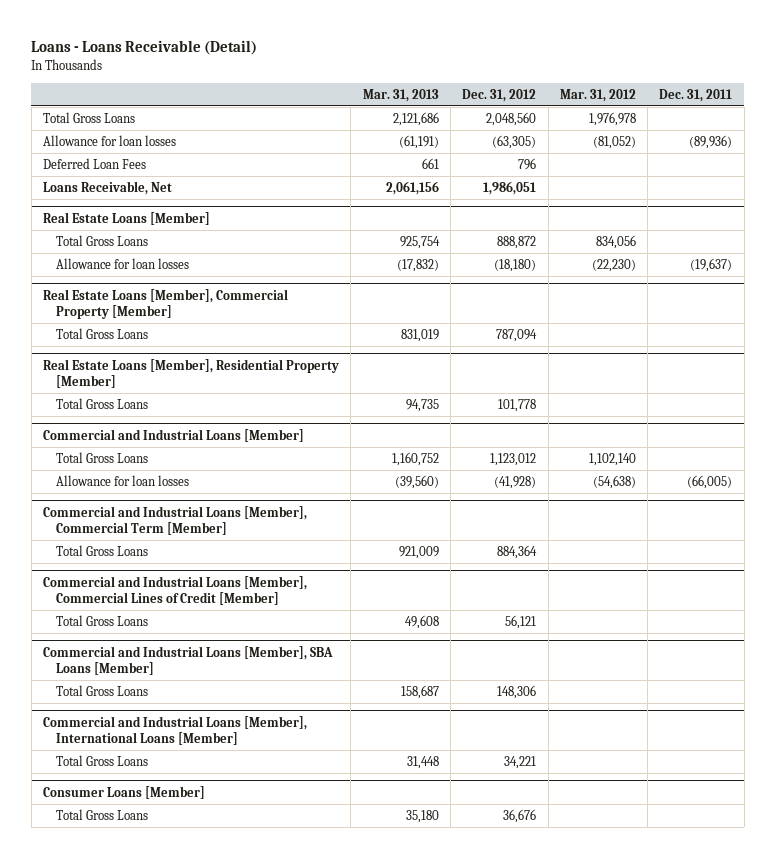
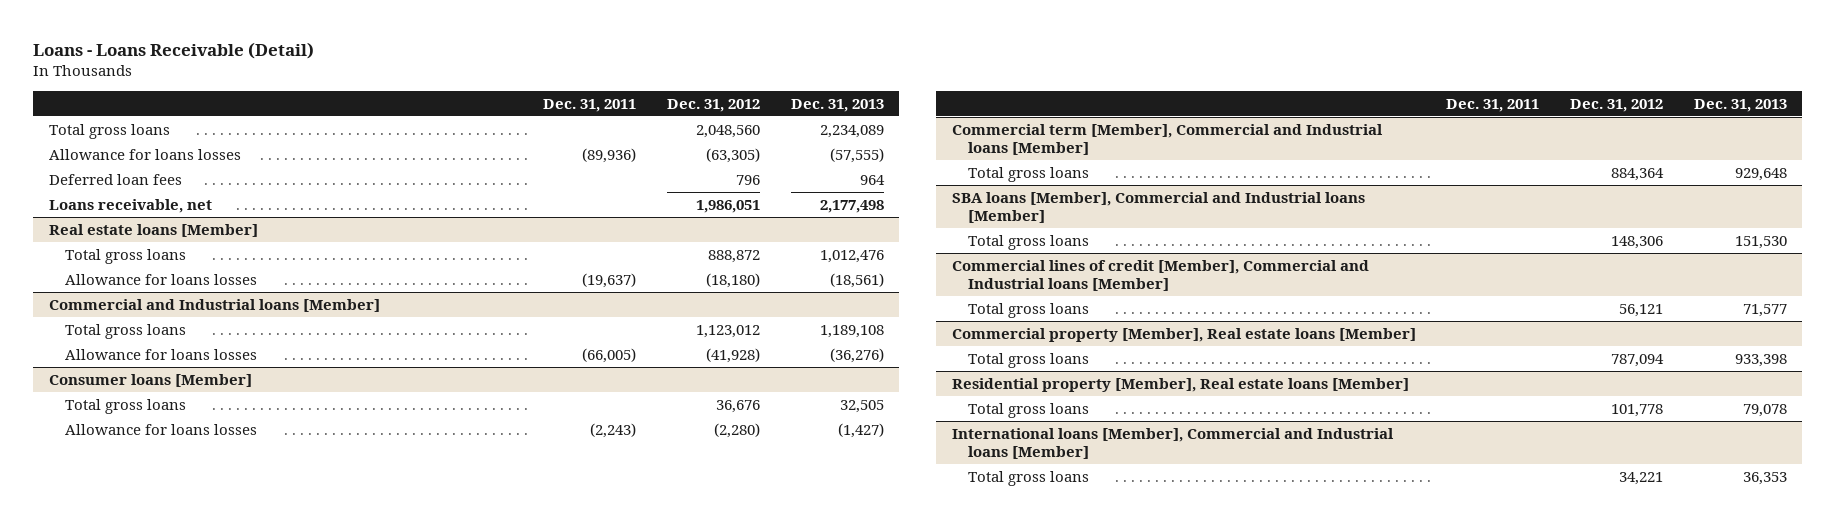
- | Mar. 31, 2013 | Dec. 31, 2012 | Mar. 31, 2012 | Dec. 31, 2011
+ | Dec. 31, 2011 | Dec. 31, 2012 | Dec. 31, 2013
- Total Gross Loans | 2,121,686 | 2,048,560 | 1,976,978 |
- Allowance for loan losses | (61,191) | (63,305) | (81,052) | (89,936)
- Deferred Loan Fees | 661 | 796 | |
- Loans Receivable, Net | 2,061,156 | 1,986,051 | |
- Real Estate Loans [Member]
- Total Gross Loans | 925,754 | 888,872 | 834,056 |
- Allowance for loan losses | (17,832) | (18,180) | (22,230) | (19,637)
- Real Estate Loans [Member], Commercial Property [Member]
- Total Gross Loans | 831,019 | 787,094 | |
- Real Estate Loans [Member], Residential Property [Member]
- Total Gross Loans | 94,735 | 101,778 | |
- Commercial and Industrial Loans [Member]
- Total Gross Loans | 1,160,752 | 1,123,012 | 1,102,140 |
- Allowance for loan losses | (39,560) | (41,928) | (54,638) | (66,005)
- Commercial and Industrial Loans [Member], Commercial Term [Member]
- Total Gross Loans | 921,009 | 884,364 | |
- Commercial and Industrial Loans [Member], Commercial Lines of Credit [Member]
- Total Gross Loans | 49,608 | 56,121 | |
- Commercial and Industrial Loans [Member], SBA Loans [Member]
- Total Gross Loans | 158,687 | 148,306 | |
- Commercial and Industrial Loans [Member], International Loans [Member]
- Total Gross Loans | 31,448 | 34,221 | |
- Consumer Loans [Member]
- Total Gross Loans | 35,180 | 36,676 | |
+ Total gross loans | | 2,048,560 | 2,234,089
+ Allowance for loans losses | (89,936) | (63,305) | (57,555)
+ Deferred loan fees | | 796 | 964
+ Loans receivable, net | | 1,986,051 | 2,177,498
+ Real estate loans [Member]
+ Total gross loans | | 888,872 | 1,012,476
+ Allowance for loans losses | (19,637) | (18,180) | (18,561)
+ Commercial and Industrial loans [Member]
+ Total gross loans | | 1,123,012 | 1,189,108
+ Allowance for loans losses | (66,005) | (41,928) | (36,276)
+ Consumer loans [Member]
+ Total gross loans | | 36,676 | 32,505
+ Allowance for loans losses | (2,243) | (2,280) | (1,427)
+ Commercial term [Member], Commercial and Industrial loans [Member]
+ Total gross loans | | 884,364 | 929,648
+ SBA loans [Member], Commercial and Industrial loans [Member]
+ Total gross loans | | 148,306 | 151,530
+ Commercial lines of credit [Member], Commercial and Industrial loans [Member]
+ Total gross loans | | 56,121 | 71,577
+ Commercial property [Member], Real estate loans [Member]
+ Total gross loans | | 787,094 | 933,398
+ Residential property [Member], Real estate loans [Member]
+ Total gross loans | | 101,778 | 79,078
+ International loans [Member], Commercial and Industrial loans [Member]
+ Total gross loans | | 34,221 | 36,353

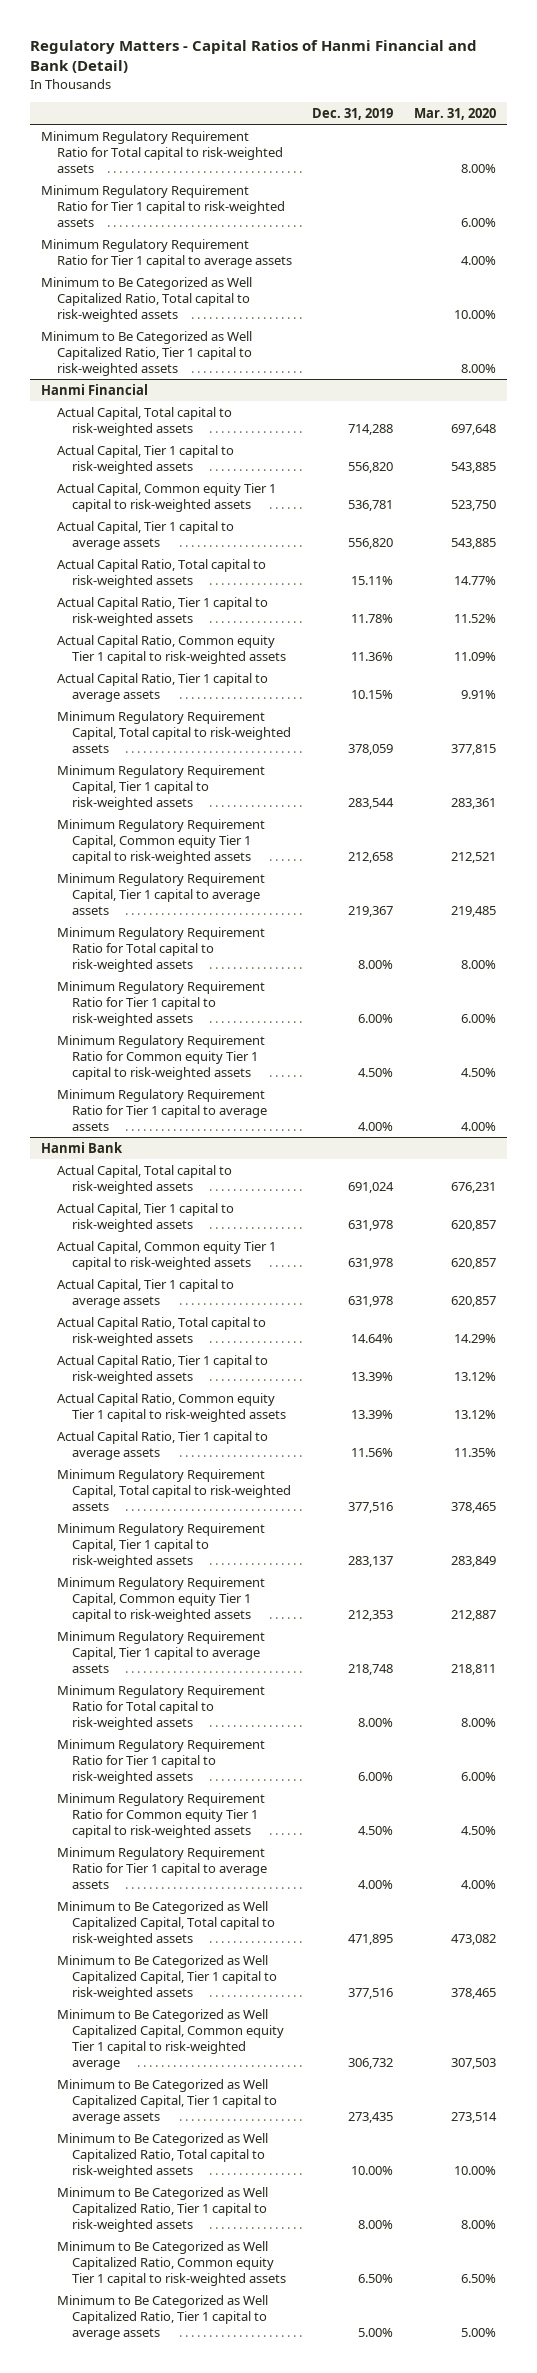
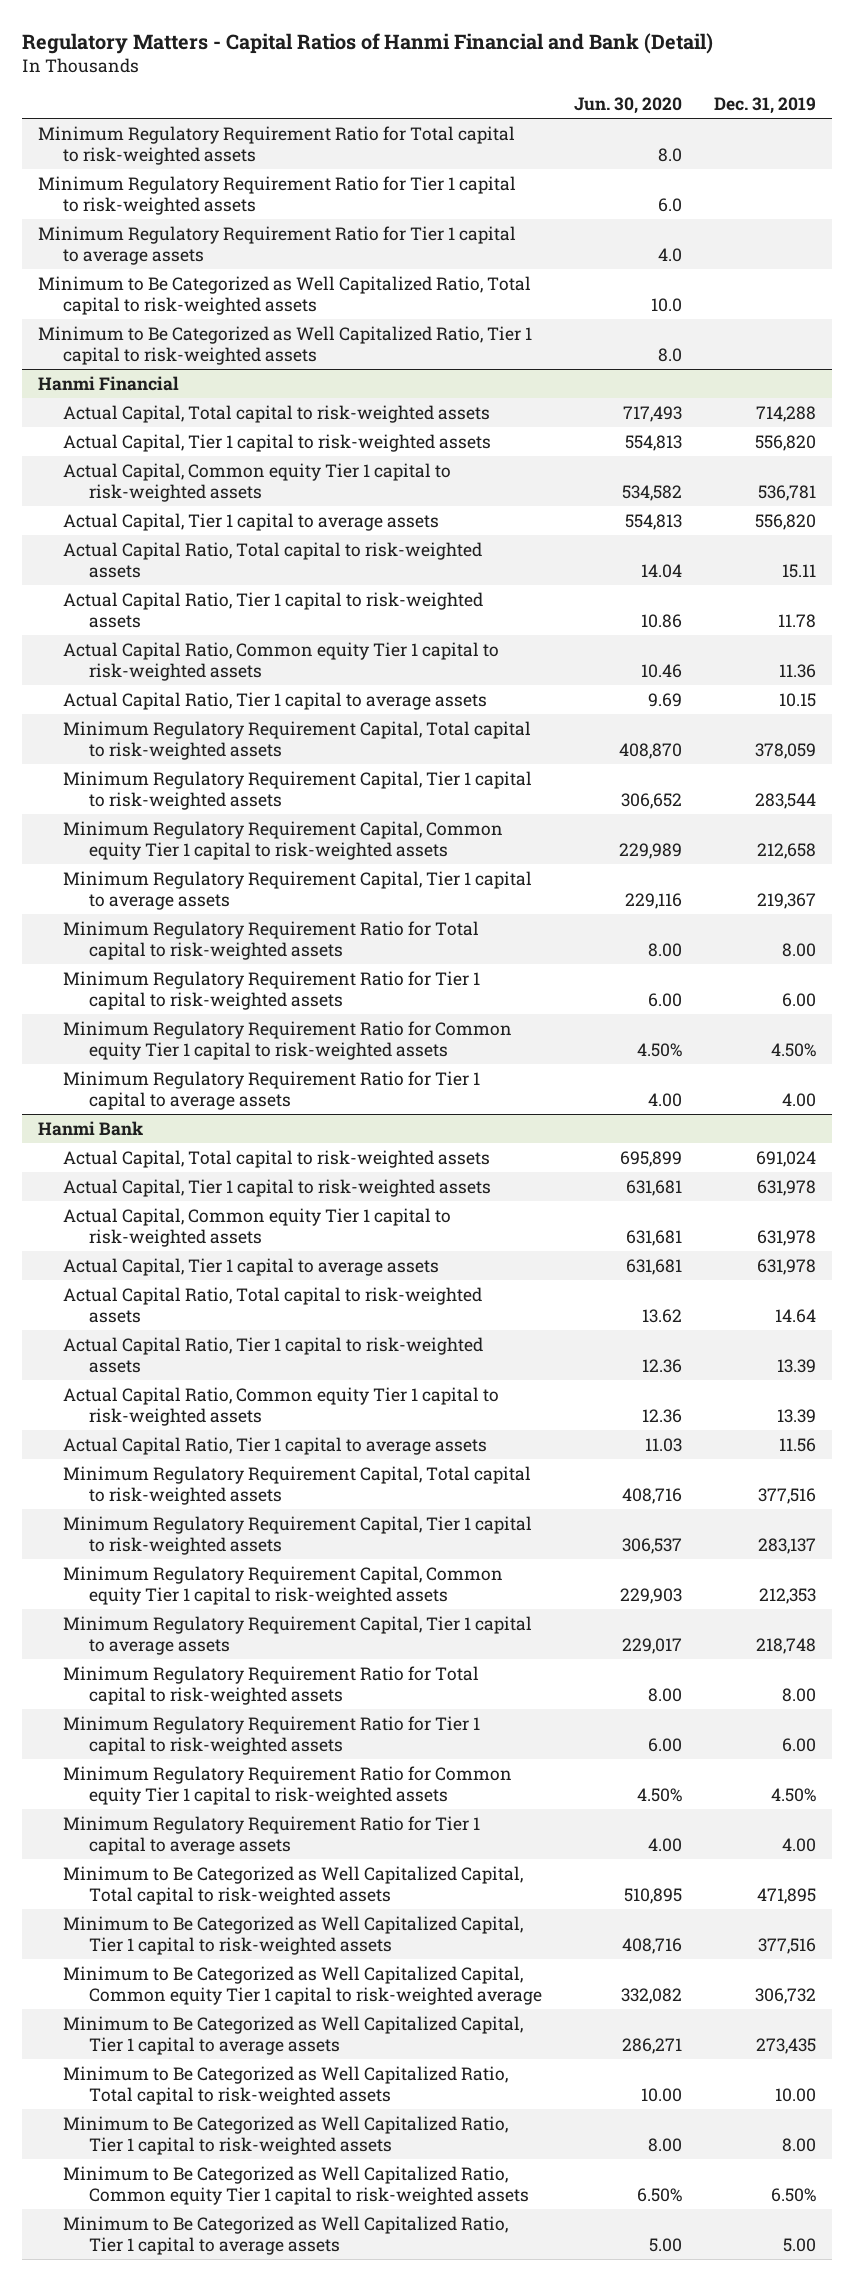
- | Dec. 31, 2019 | Mar. 31, 2020
+ | Jun. 30, 2020 | Dec. 31, 2019
@ Hanmi Financial
- Actual Capital Ratio, Total capital to risk-weighted assets | 15.11% | 14.77%
- Actual Capital Ratio, Tier 1 capital to risk-weighted assets | 11.78% | 11.52%
- Actual Capital Ratio, Common equity Tier 1 capital to risk-weighted assets | 11.36% | 11.09%
- Actual Capital Ratio, Tier 1 capital to average assets | 10.15% | 9.91%
+ Actual Capital Ratio, Total capital to risk-weighted assets | 14.04 | 15.11
+ Actual Capital Ratio, Tier 1 capital to risk-weighted assets | 10.86 | 11.78
+ Actual Capital Ratio, Common equity Tier 1 capital to risk-weighted assets | 10.46 | 11.36
+ Actual Capital Ratio, Tier 1 capital to average assets | 9.69 | 10.15
- Minimum Regulatory Requirement Ratio for Total capital to risk-weighted assets | 8.00% | 8.00%
- Minimum Regulatory Requirement Ratio for Tier 1 capital to risk-weighted assets | 6.00% | 6.00%
+ Minimum Regulatory Requirement Ratio for Total capital to risk-weighted assets | 8.00 | 8.00
+ Minimum Regulatory Requirement Ratio for Tier 1 capital to risk-weighted assets | 6.00 | 6.00
- Minimum Regulatory Requirement Ratio for Tier 1 capital to average assets | 4.00% | 4.00%
+ Minimum Regulatory Requirement Ratio for Tier 1 capital to average assets | 4.00 | 4.00
@ Hanmi Bank
- Actual Capital Ratio, Total capital to risk-weighted assets | 14.64% | 14.29%
- Actual Capital Ratio, Tier 1 capital to risk-weighted assets | 13.39% | 13.12%
- Actual Capital Ratio, Common equity Tier 1 capital to risk-weighted assets | 13.39% | 13.12%
- Actual Capital Ratio, Tier 1 capital to average assets | 11.56% | 11.35%
+ Actual Capital Ratio, Total capital to risk-weighted assets | 13.62 | 14.64
+ Actual Capital Ratio, Tier 1 capital to risk-weighted assets | 12.36 | 13.39
+ Actual Capital Ratio, Common equity Tier 1 capital to risk-weighted assets | 12.36 | 13.39
+ Actual Capital Ratio, Tier 1 capital to average assets | 11.03 | 11.56
- Minimum Regulatory Requirement Ratio for Total capital to risk-weighted assets | 8.00% | 8.00%
- Minimum Regulatory Requirement Ratio for Tier 1 capital to risk-weighted assets | 6.00% | 6.00%
+ Minimum Regulatory Requirement Ratio for Total capital to risk-weighted assets | 8.00 | 8.00
+ Minimum Regulatory Requirement Ratio for Tier 1 capital to risk-weighted assets | 6.00 | 6.00
- Minimum Regulatory Requirement Ratio for Tier 1 capital to average assets | 4.00% | 4.00%
+ Minimum Regulatory Requirement Ratio for Tier 1 capital to average assets | 4.00 | 4.00
- Minimum to Be Categorized as Well Capitalized Ratio, Total capital to risk-weighted assets | 10.00% | 10.00%
- Minimum to Be Categorized as Well Capitalized Ratio, Tier 1 capital to risk-weighted assets | 8.00% | 8.00%
+ Minimum to Be Categorized as Well Capitalized Ratio, Total capital to risk-weighted assets | 10.00 | 10.00
+ Minimum to Be Categorized as Well Capitalized Ratio, Tier 1 capital to risk-weighted assets | 8.00 | 8.00
- Minimum to Be Categorized as Well Capitalized Ratio, Tier 1 capital to average assets | 5.00% | 5.00%
+ Minimum to Be Categorized as Well Capitalized Ratio, Tier 1 capital to average assets | 5.00 | 5.00

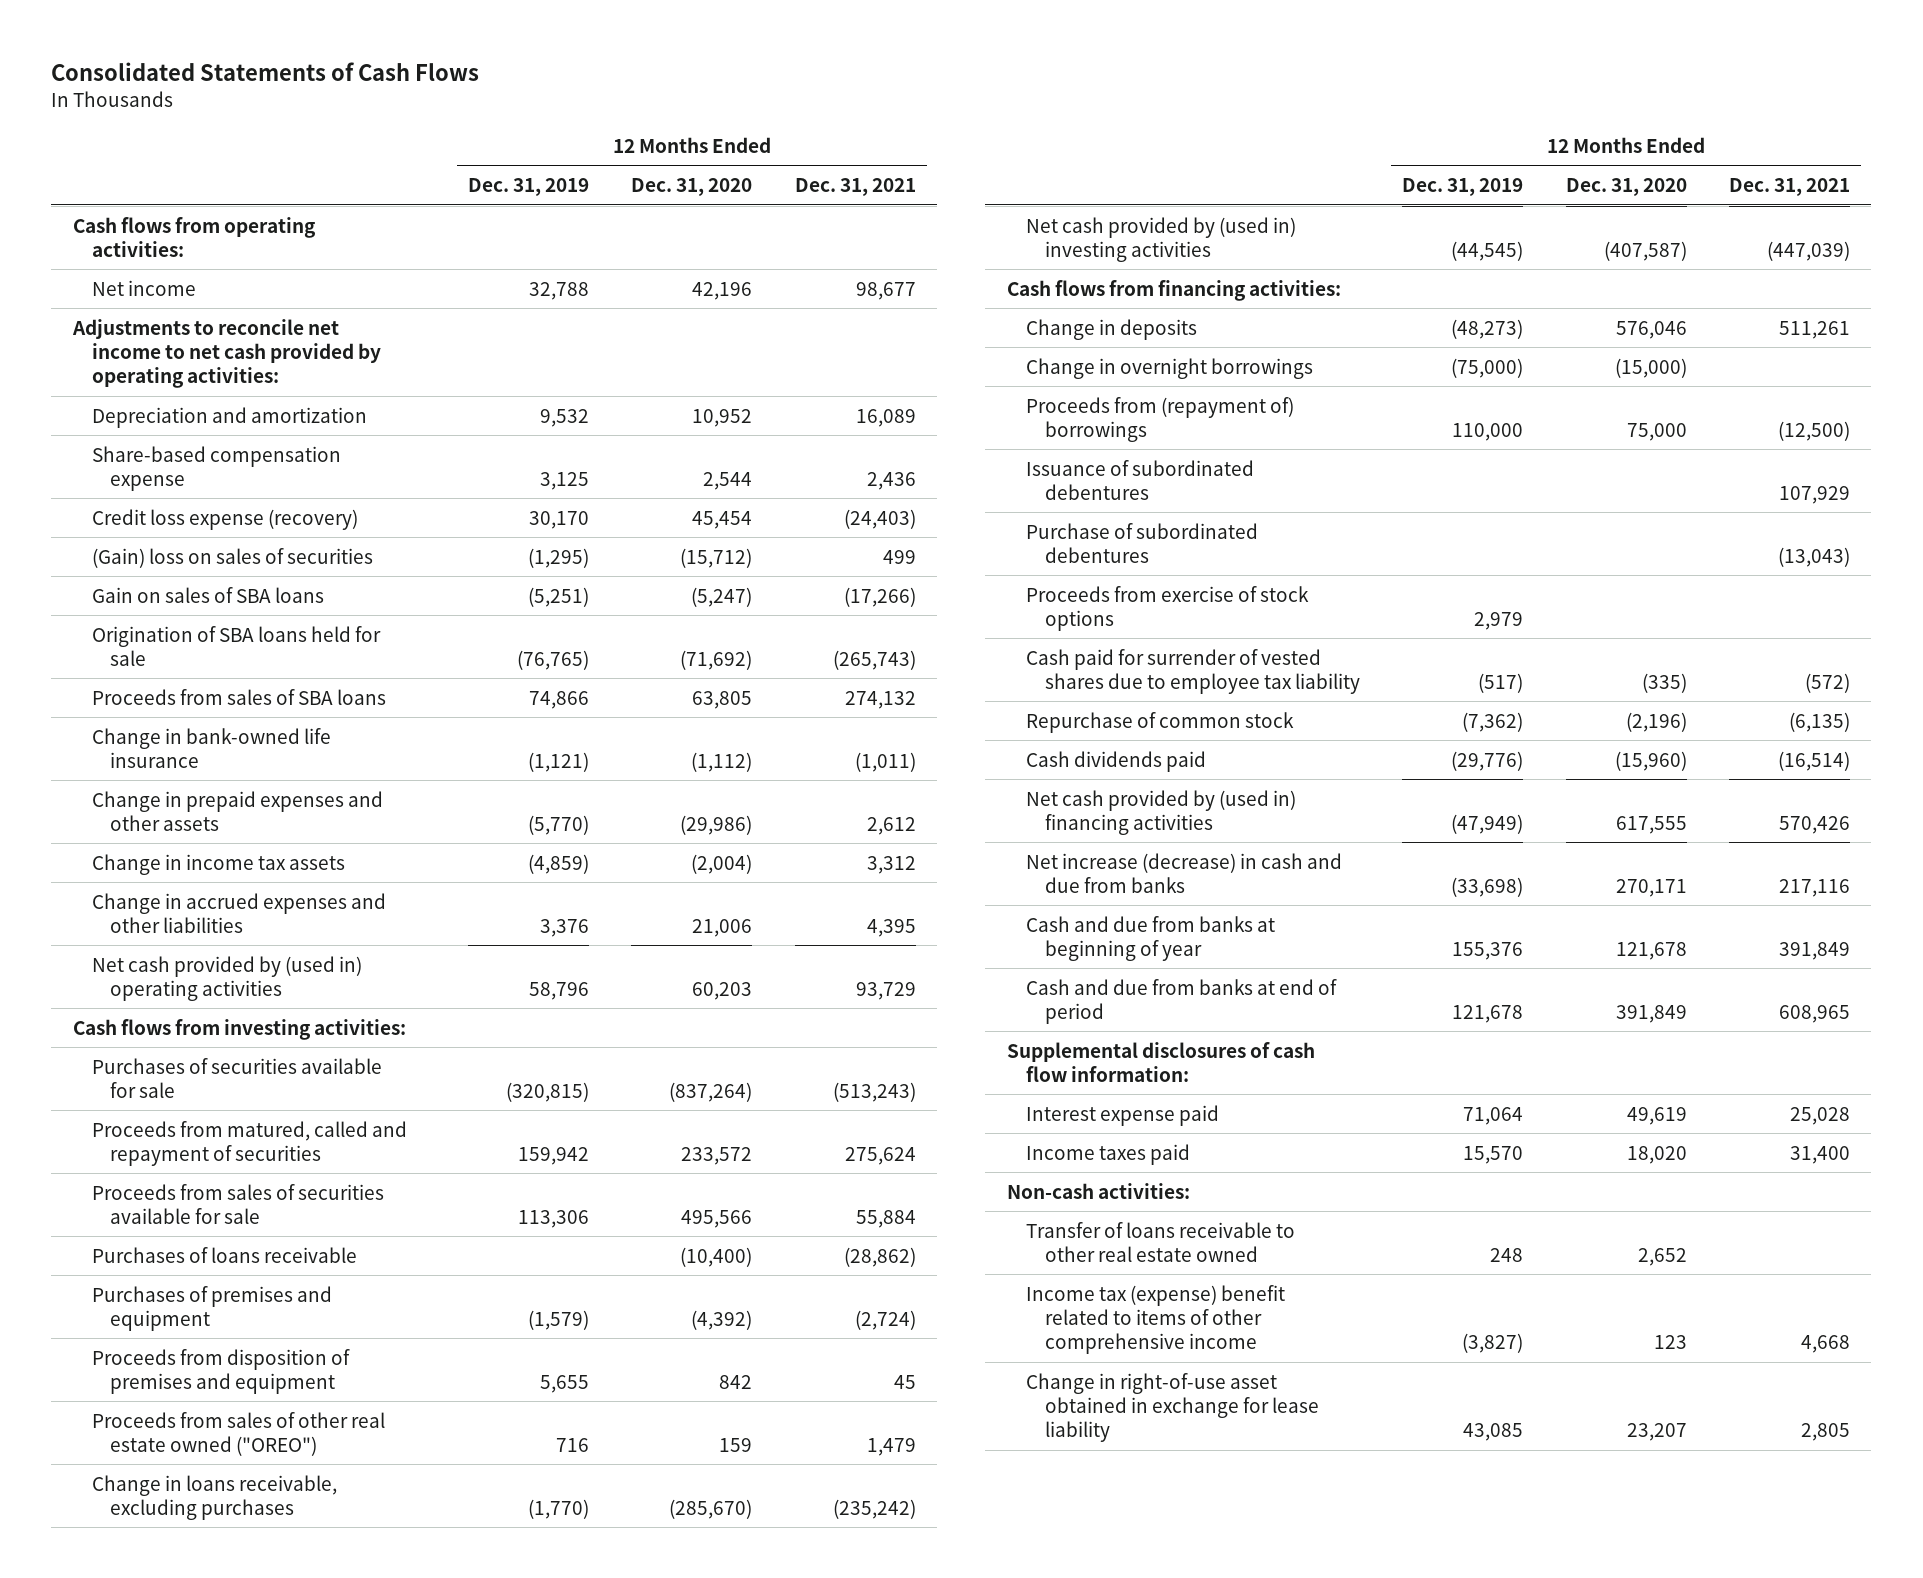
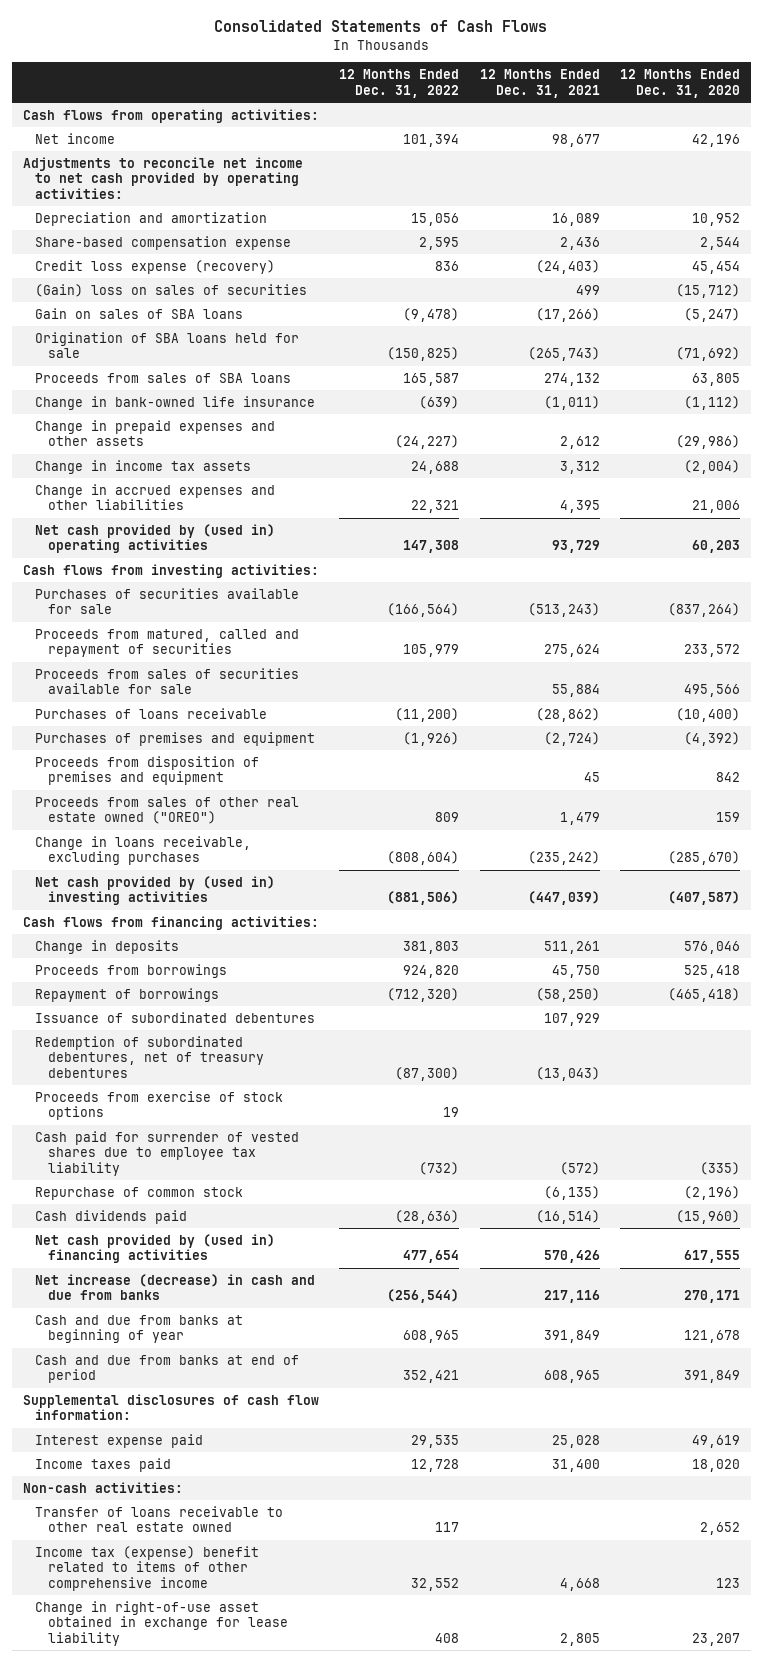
- | 12 Months Ended Dec. 31, 2019 | 12 Months Ended Dec. 31, 2020 | 12 Months Ended Dec. 31, 2021
+ | 12 Months Ended Dec. 31, 2022 | 12 Months Ended Dec. 31, 2021 | 12 Months Ended Dec. 31, 2020
- Change in overnight borrowings | (75,000) | (15,000) |
- Proceeds from (repayment of) borrowings | 110,000 | 75,000 | (12,500)
+ Proceeds from borrowings | 924,820 | 45,750 | 525,418
+ Repayment of borrowings | (712,320) | (58,250) | (465,418)
- Purchase of subordinated debentures | | | (13,043)
+ Redemption of subordinated debentures, net of treasury debentures | (87,300) | (13,043) |

